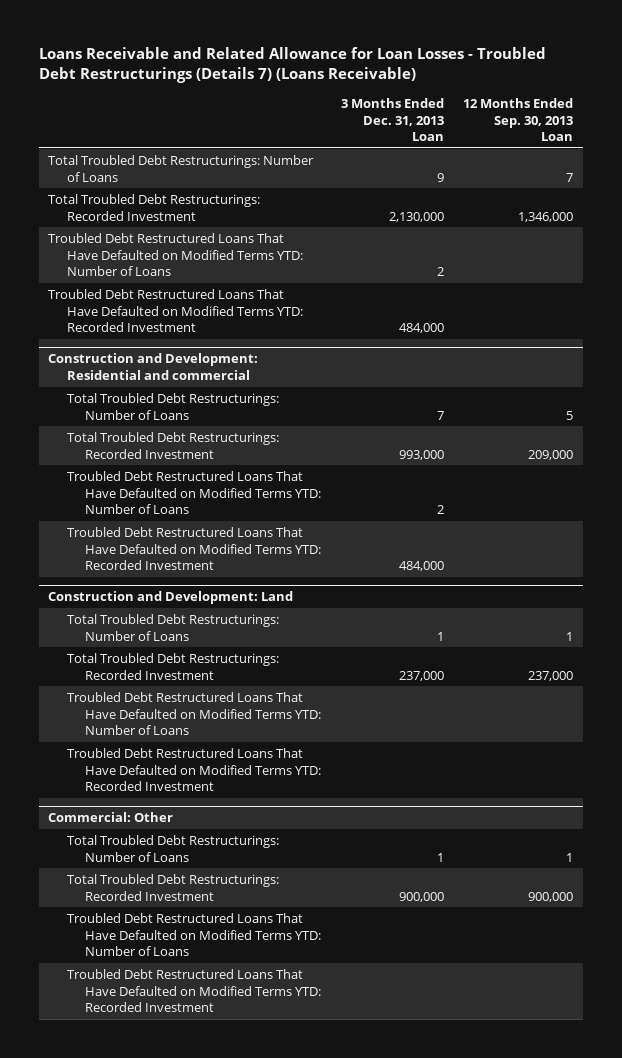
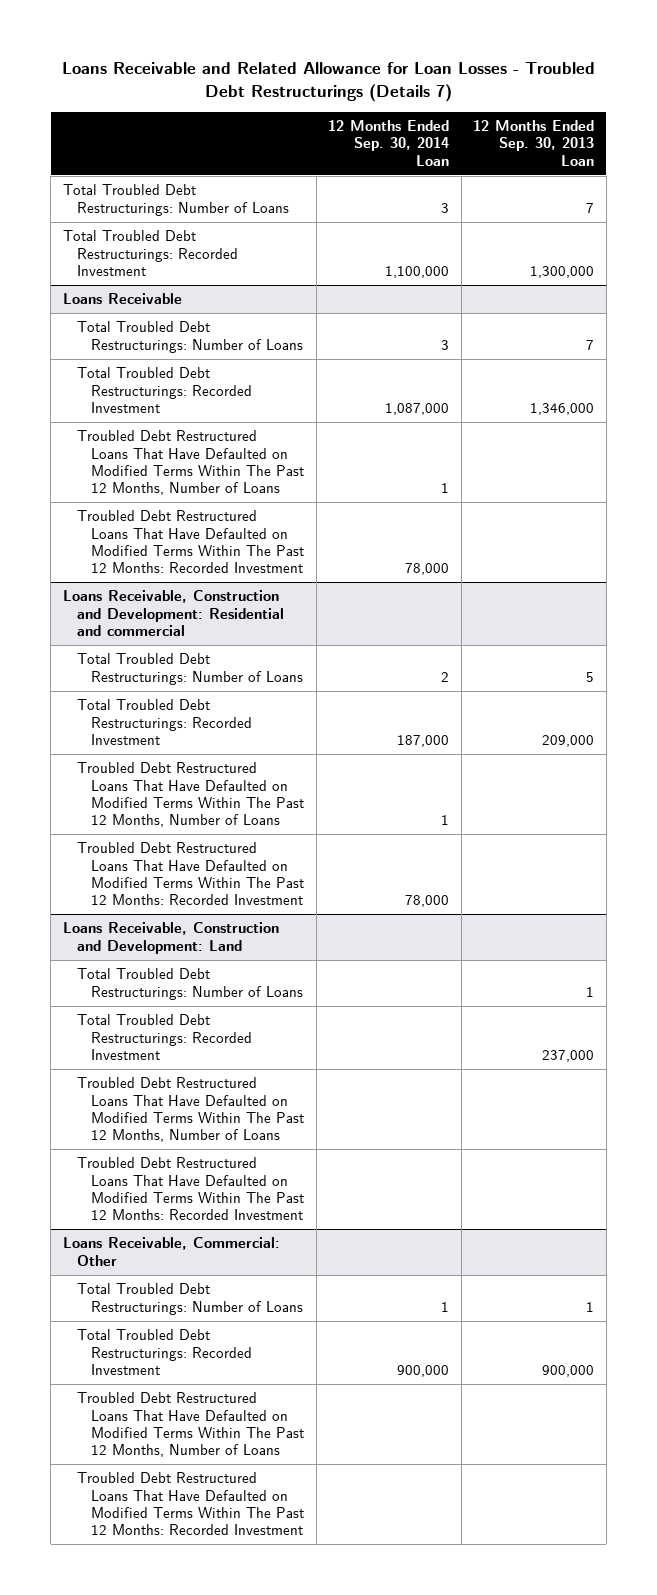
- Loans Receivable and Related Allowance for Loan Losses - Troubled Debt Restructurings (Details 7) (Loans Receivable)
+ Loans Receivable and Related Allowance for Loan Losses - Troubled Debt Restructurings (Details 7)
- | 3 Months Ended Dec. 31, 2013 Loan | 12 Months Ended Sep. 30, 2013 Loan
+ | 12 Months Ended Sep. 30, 2014 Loan | 12 Months Ended Sep. 30, 2013 Loan
+ Total Troubled Debt Restructurings: Recorded Investment | 1,100,000 | 1,300,000
+ Loans Receivable
+ Total Troubled Debt Restructurings: Number of Loans | 3 | 7
- Troubled Debt Restructured Loans That Have Defaulted on Modified Terms YTD: Number of Loans | 2 |
- Troubled Debt Restructured Loans That Have Defaulted on Modified Terms YTD: Recorded Investment | 484,000 |
- Construction and Development: Residential and commercial
+ Troubled Debt Restructured Loans That Have Defaulted on Modified Terms Within The Past 12 Months, Number of Loans | 1 |
+ Troubled Debt Restructured Loans That Have Defaulted on Modified Terms Within The Past 12 Months: Recorded Investment | 78,000 |
+ Loans Receivable, Construction and Development: Residential and commercial
- Troubled Debt Restructured Loans That Have Defaulted on Modified Terms YTD: Number of Loans | 2 |
- Troubled Debt Restructured Loans That Have Defaulted on Modified Terms YTD: Recorded Investment | 484,000 |
- Construction and Development: Land
+ Troubled Debt Restructured Loans That Have Defaulted on Modified Terms Within The Past 12 Months, Number of Loans | 1 |
+ Troubled Debt Restructured Loans That Have Defaulted on Modified Terms Within The Past 12 Months: Recorded Investment | 78,000 |
+ Loans Receivable, Construction and Development: Land
- Troubled Debt Restructured Loans That Have Defaulted on Modified Terms YTD: Number of Loans
- Troubled Debt Restructured Loans That Have Defaulted on Modified Terms YTD: Recorded Investment
- Commercial: Other
+ Troubled Debt Restructured Loans That Have Defaulted on Modified Terms Within The Past 12 Months, Number of Loans
+ Troubled Debt Restructured Loans That Have Defaulted on Modified Terms Within The Past 12 Months: Recorded Investment
+ Loans Receivable, Commercial: Other
- Troubled Debt Restructured Loans That Have Defaulted on Modified Terms YTD: Number of Loans
- Troubled Debt Restructured Loans That Have Defaulted on Modified Terms YTD: Recorded Investment
+ Troubled Debt Restructured Loans That Have Defaulted on Modified Terms Within The Past 12 Months, Number of Loans
+ Troubled Debt Restructured Loans That Have Defaulted on Modified Terms Within The Past 12 Months: Recorded Investment

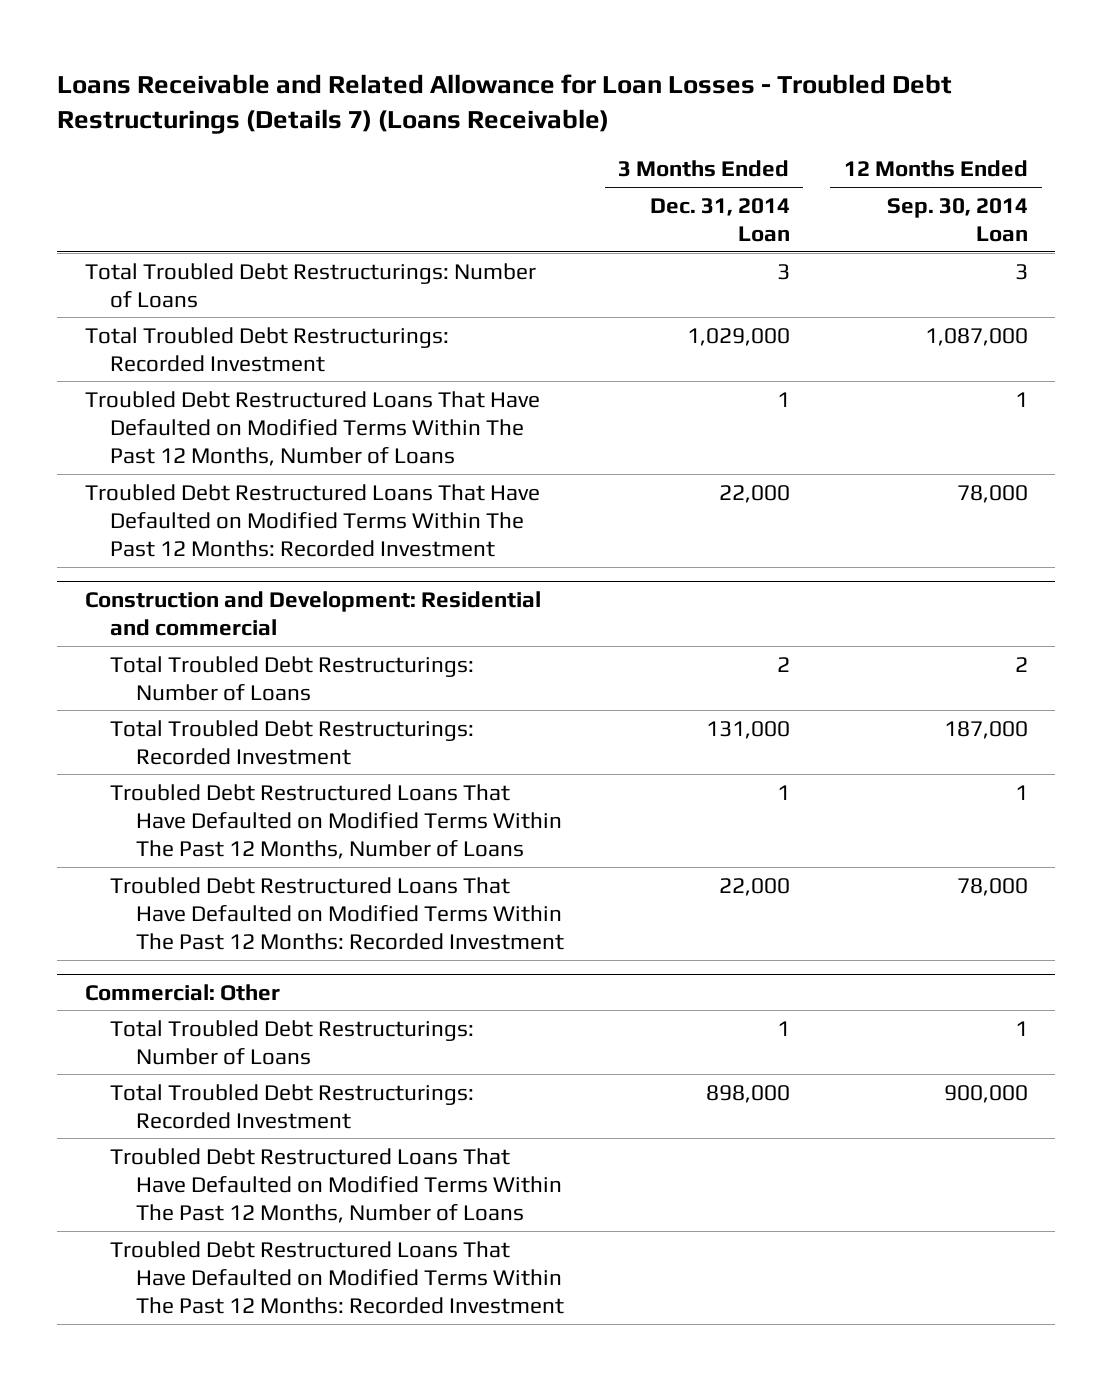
- Loans Receivable and Related Allowance for Loan Losses - Troubled Debt Restructurings (Details 7)
+ Loans Receivable and Related Allowance for Loan Losses - Troubled Debt Restructurings (Details 7) (Loans Receivable)
- | 12 Months Ended Sep. 30, 2014 Loan | 12 Months Ended Sep. 30, 2013 Loan
+ | 3 Months Ended Dec. 31, 2014 Loan | 12 Months Ended Sep. 30, 2014 Loan
- Total Troubled Debt Restructurings: Recorded Investment | 1,100,000 | 1,300,000
- Loans Receivable
- Total Troubled Debt Restructurings: Number of Loans | 3 | 7
- Loans Receivable, Construction and Development: Residential and commercial
+ Construction and Development: Residential and commercial
- Loans Receivable, Construction and Development: Land
- Total Troubled Debt Restructurings: Number of Loans | | 1
- Total Troubled Debt Restructurings: Recorded Investment | | 237,000
- Troubled Debt Restructured Loans That Have Defaulted on Modified Terms Within The Past 12 Months, Number of Loans
- Troubled Debt Restructured Loans That Have Defaulted on Modified Terms Within The Past 12 Months: Recorded Investment
- Loans Receivable, Commercial: Other
+ Commercial: Other

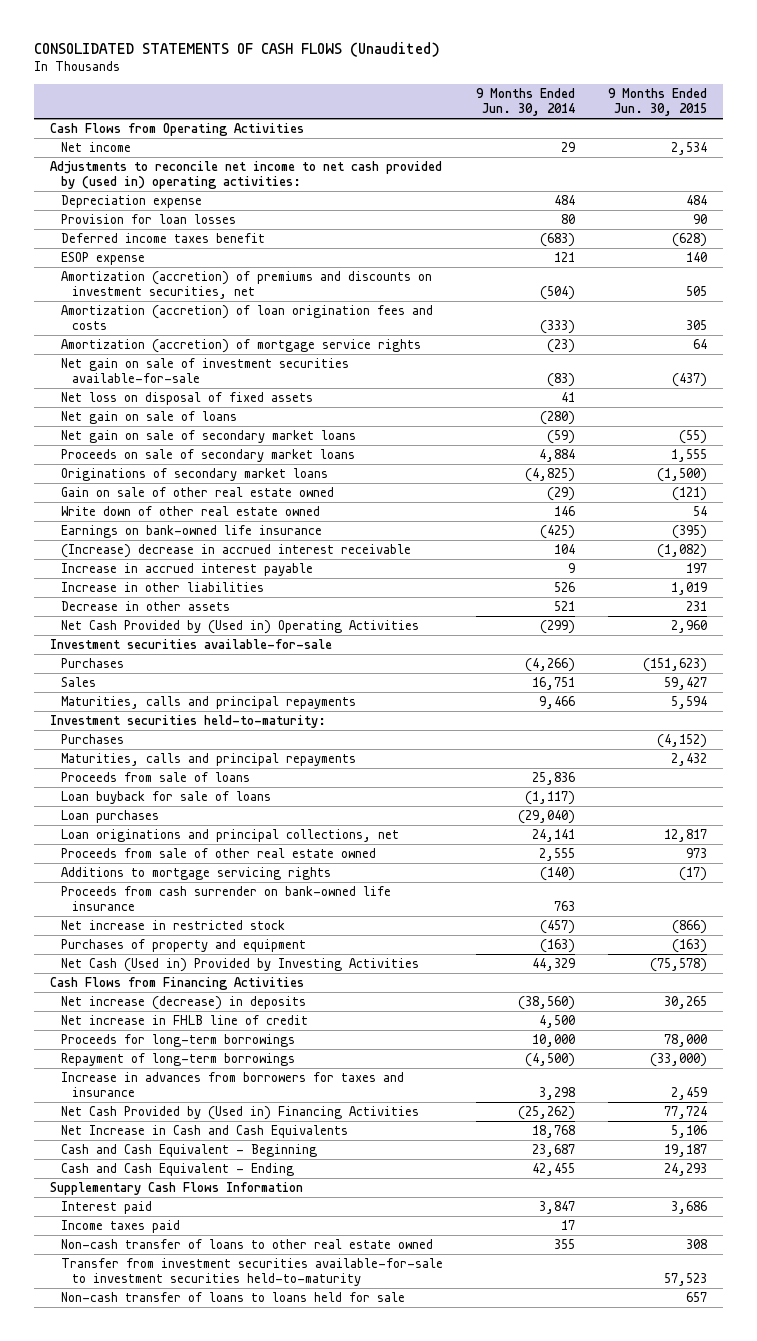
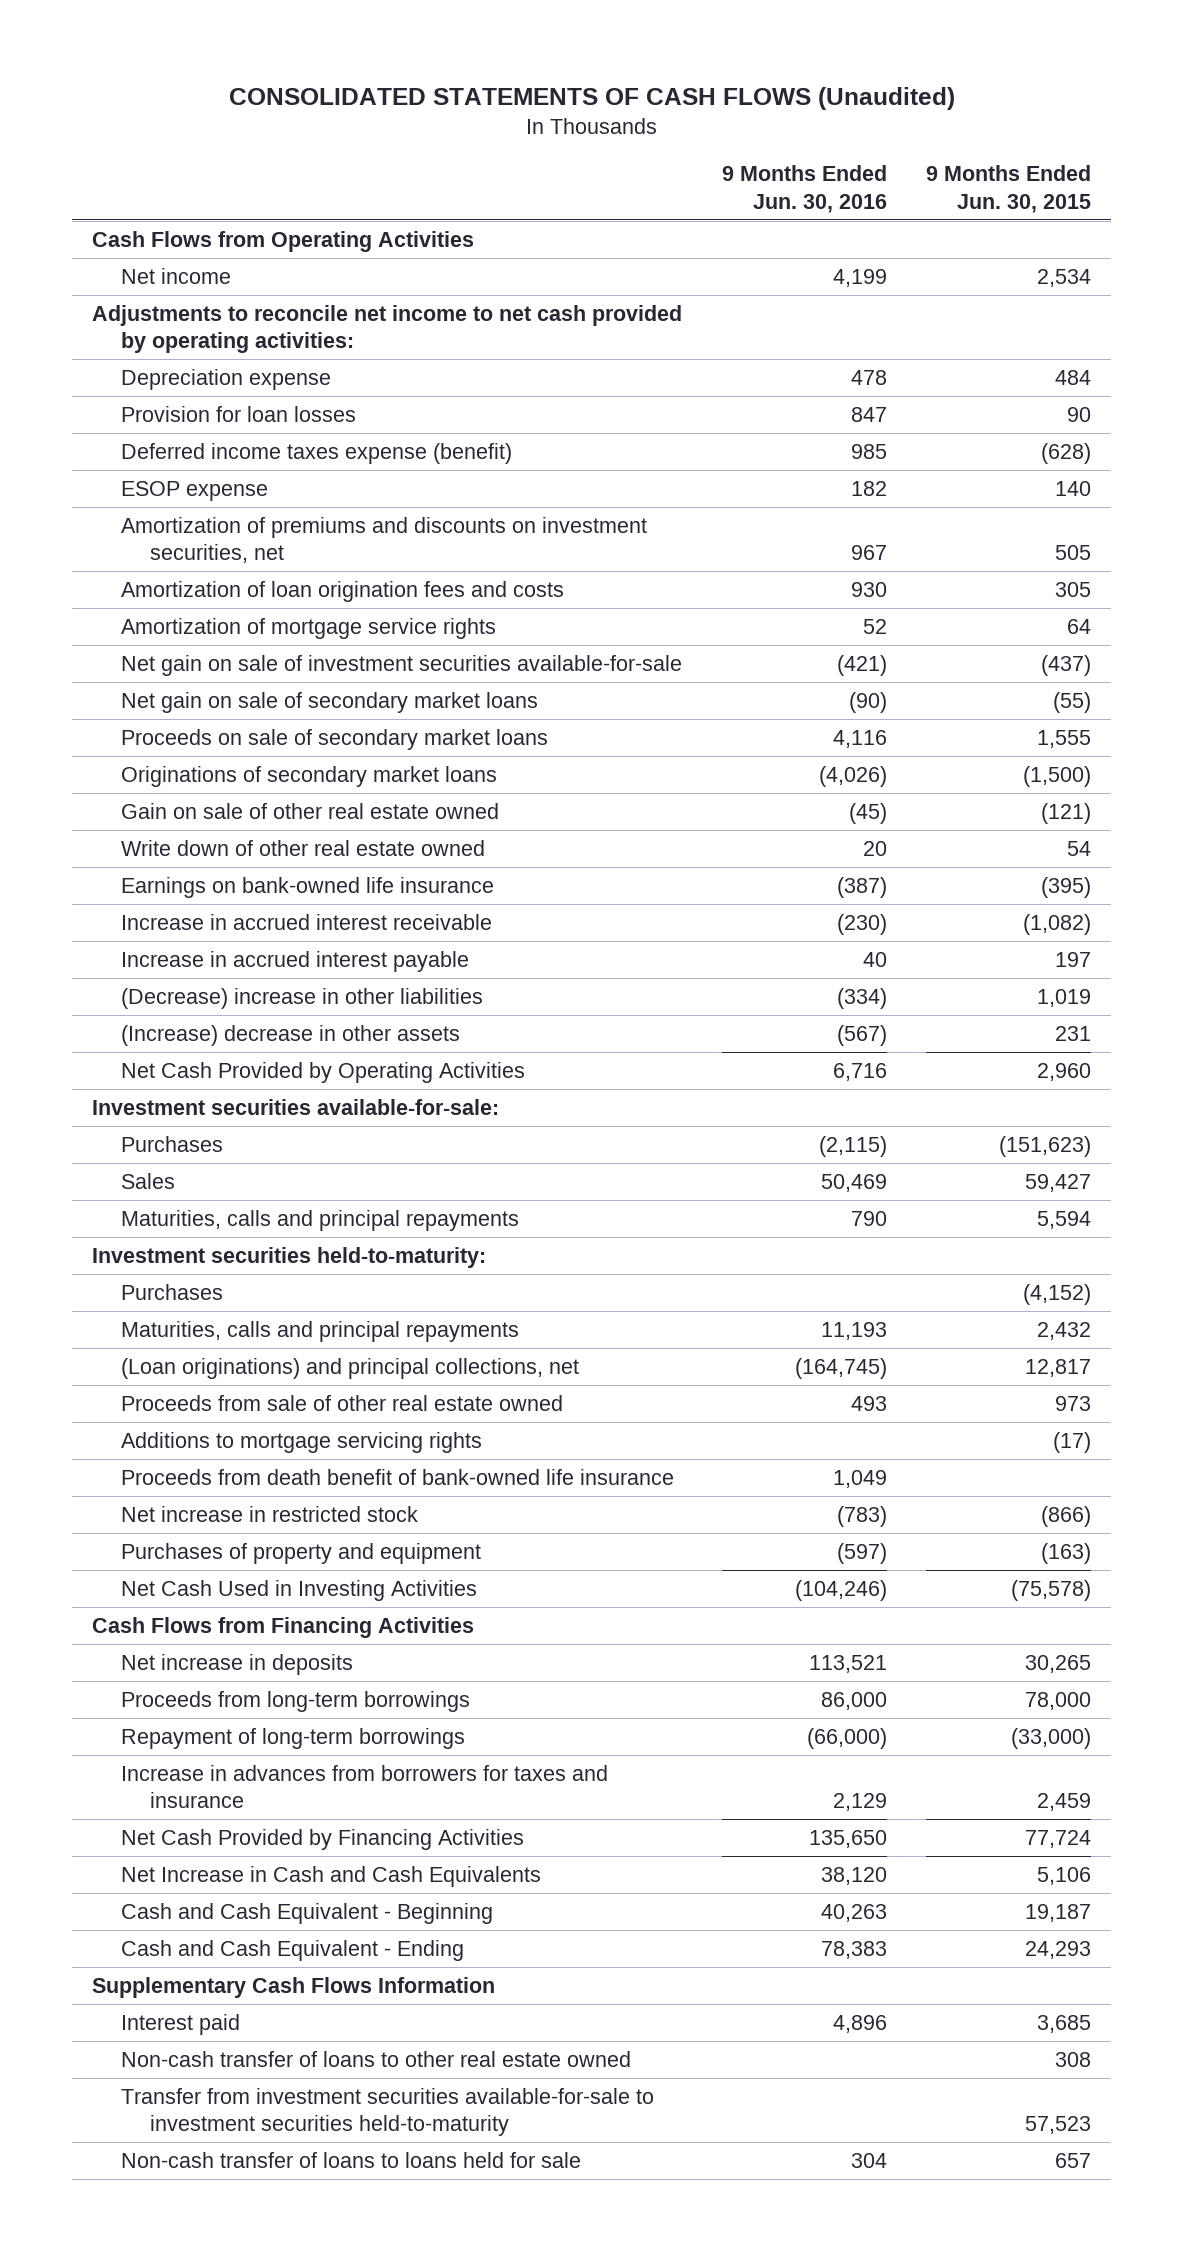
- | 9 Months Ended Jun. 30, 2014 | 9 Months Ended Jun. 30, 2015
+ | 9 Months Ended Jun. 30, 2016 | 9 Months Ended Jun. 30, 2015
- Adjustments to reconcile net income to net cash provided by (used in) operating activities:
+ Adjustments to reconcile net income to net cash provided by operating activities:
- Deferred income taxes benefit | (683) | (628)
+ Deferred income taxes expense (benefit) | 985 | (628)
- Amortization (accretion) of premiums and discounts on investment securities, net | (504) | 505
- Amortization (accretion) of loan origination fees and costs | (333) | 305
- Amortization (accretion) of mortgage service rights | (23) | 64
+ Amortization of premiums and discounts on investment securities, net | 967 | 505
+ Amortization of loan origination fees and costs | 930 | 305
+ Amortization of mortgage service rights | 52 | 64
- Net loss on disposal of fixed assets | 41 |
- Net gain on sale of loans | (280) |
- (Increase) decrease in accrued interest receivable | 104 | (1,082)
+ Increase in accrued interest receivable | (230) | (1,082)
- Increase in other liabilities | 526 | 1,019
- Decrease in other assets | 521 | 231
- Net Cash Provided by (Used in) Operating Activities | (299) | 2,960
- Investment securities available-for-sale
+ (Decrease) increase in other liabilities | (334) | 1,019
+ (Increase) decrease in other assets | (567) | 231
+ Net Cash Provided by Operating Activities | 6,716 | 2,960
+ Investment securities available-for-sale:
- Proceeds from sale of loans | 25,836 |
- Loan buyback for sale of loans | (1,117) |
- Loan purchases | (29,040) |
- Loan originations and principal collections, net | 24,141 | 12,817
+ (Loan originations) and principal collections, net | (164,745) | 12,817
- Proceeds from cash surrender on bank-owned life insurance | 763 |
+ Proceeds from death benefit of bank-owned life insurance | 1,049 |
- Net Cash (Used in) Provided by Investing Activities | 44,329 | (75,578)
+ Net Cash Used in Investing Activities | (104,246) | (75,578)
- Net increase (decrease) in deposits | (38,560) | 30,265
- Net increase in FHLB line of credit | 4,500 |
- Proceeds for long-term borrowings | 10,000 | 78,000
+ Net increase in deposits | 113,521 | 30,265
+ Proceeds from long-term borrowings | 86,000 | 78,000
- Net Cash Provided by (Used in) Financing Activities | (25,262) | 77,724
+ Net Cash Provided by Financing Activities | 135,650 | 77,724
- Interest paid | 3,847 | 3,686
- Income taxes paid | 17 |
+ Interest paid | 4,896 | 3,685

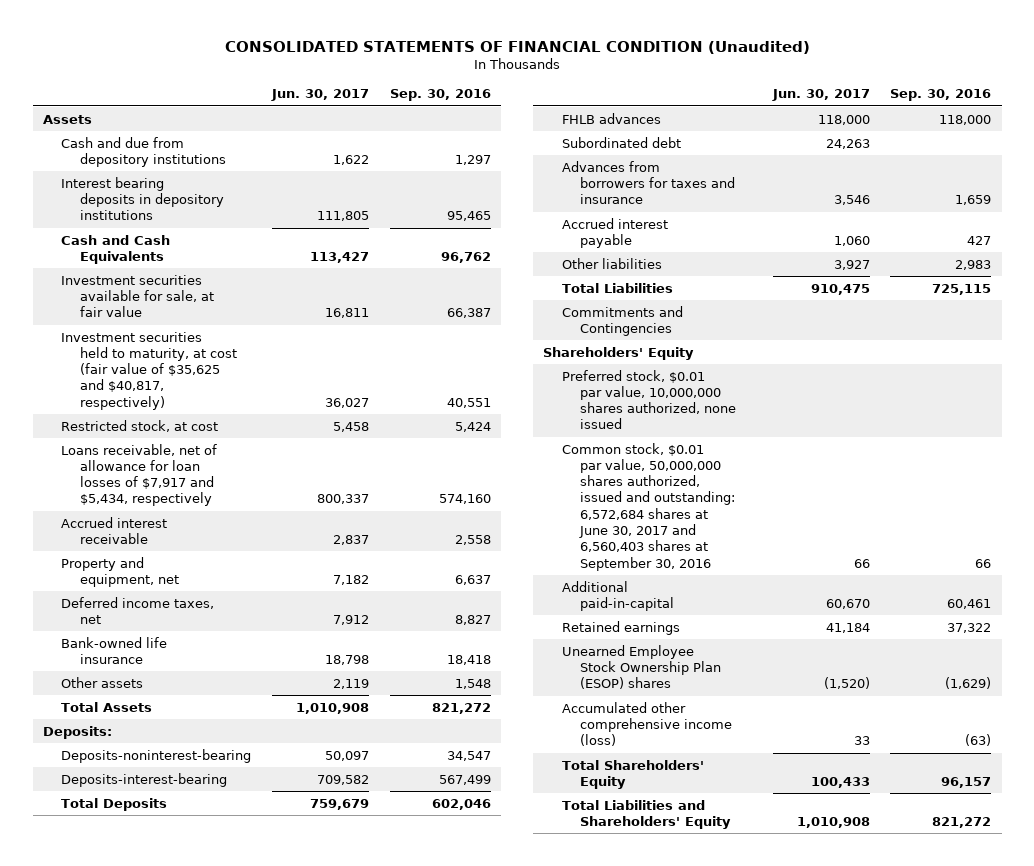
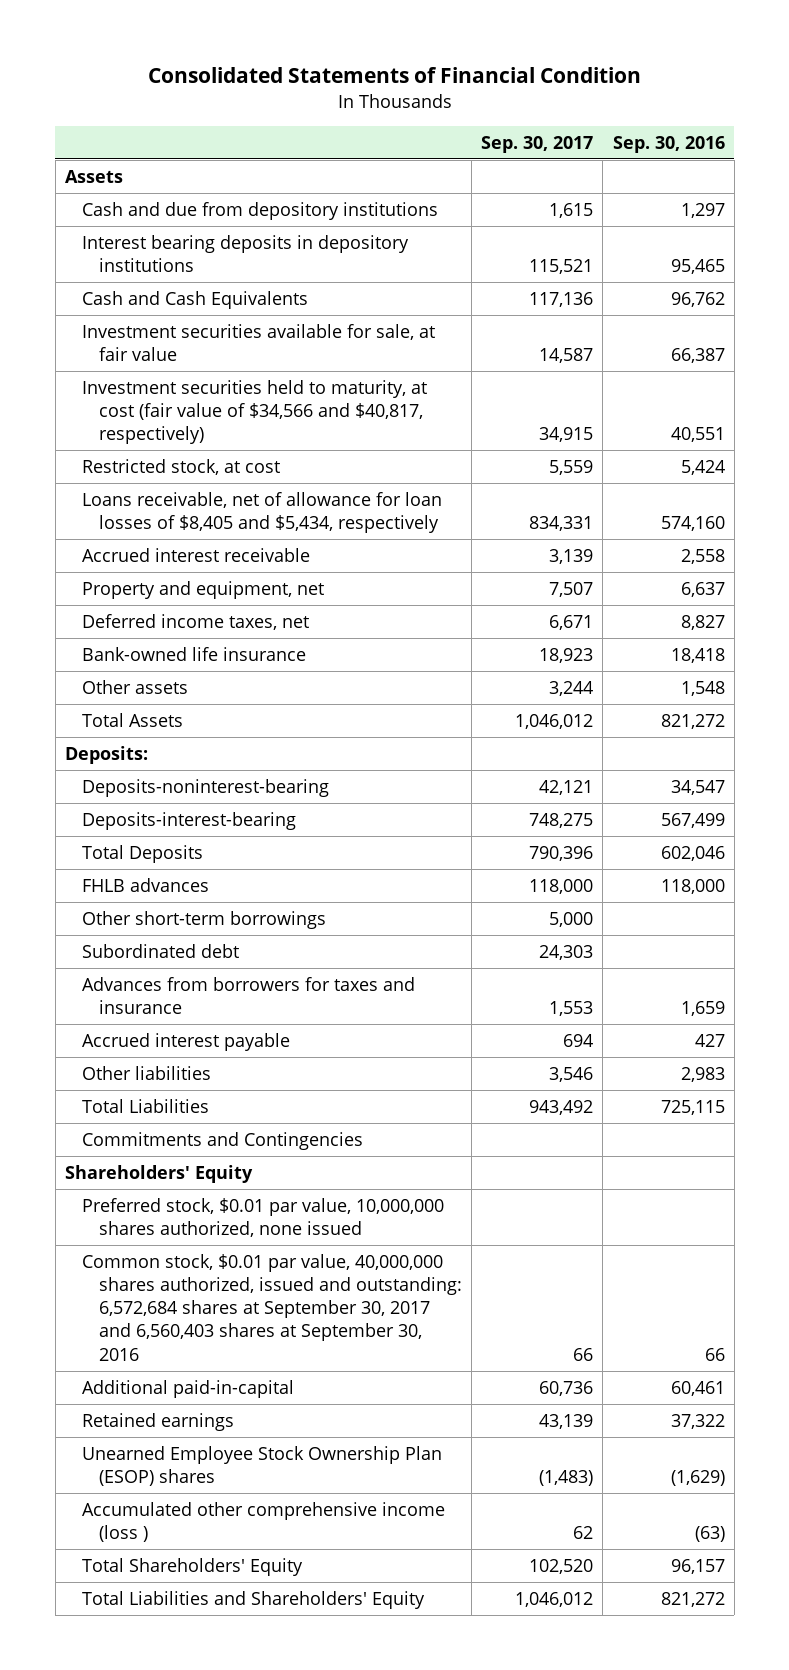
- CONSOLIDATED STATEMENTS OF FINANCIAL CONDITION (Unaudited)
+ Consolidated Statements of Financial Condition
- | Jun. 30, 2017 | Sep. 30, 2016
+ | Sep. 30, 2017 | Sep. 30, 2016
- Investment securities held to maturity, at cost (fair value of $35,625 and $40,817, respectively) | 36,027 | 40,551
+ Investment securities held to maturity, at cost (fair value of $34,566 and $40,817, respectively) | 34,915 | 40,551
- Loans receivable, net of allowance for loan losses of $7,917 and $5,434, respectively | 800,337 | 574,160
+ Loans receivable, net of allowance for loan losses of $8,405 and $5,434, respectively | 834,331 | 574,160
+ Other short-term borrowings | 5,000 |
- Common stock, $0.01 par value, 50,000,000 shares authorized, issued and outstanding: 6,572,684 shares at June 30, 2017 and 6,560,403 shares at September 30, 2016 | 66 | 66
+ Common stock, $0.01 par value, 40,000,000 shares authorized, issued and outstanding: 6,572,684 shares at September 30, 2017 and 6,560,403 shares at September 30, 2016 | 66 | 66
- Accumulated other comprehensive income (loss) | 33 | (63)
+ Accumulated other comprehensive income (loss ) | 62 | (63)

